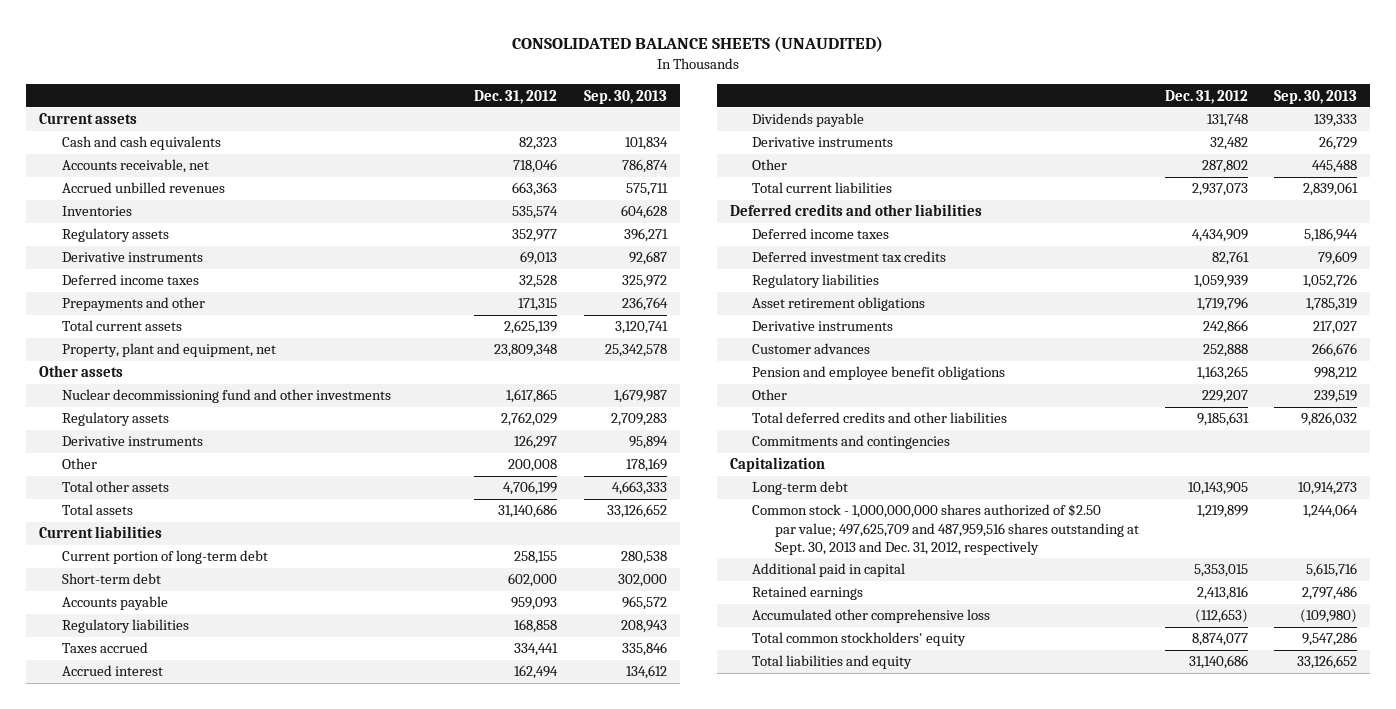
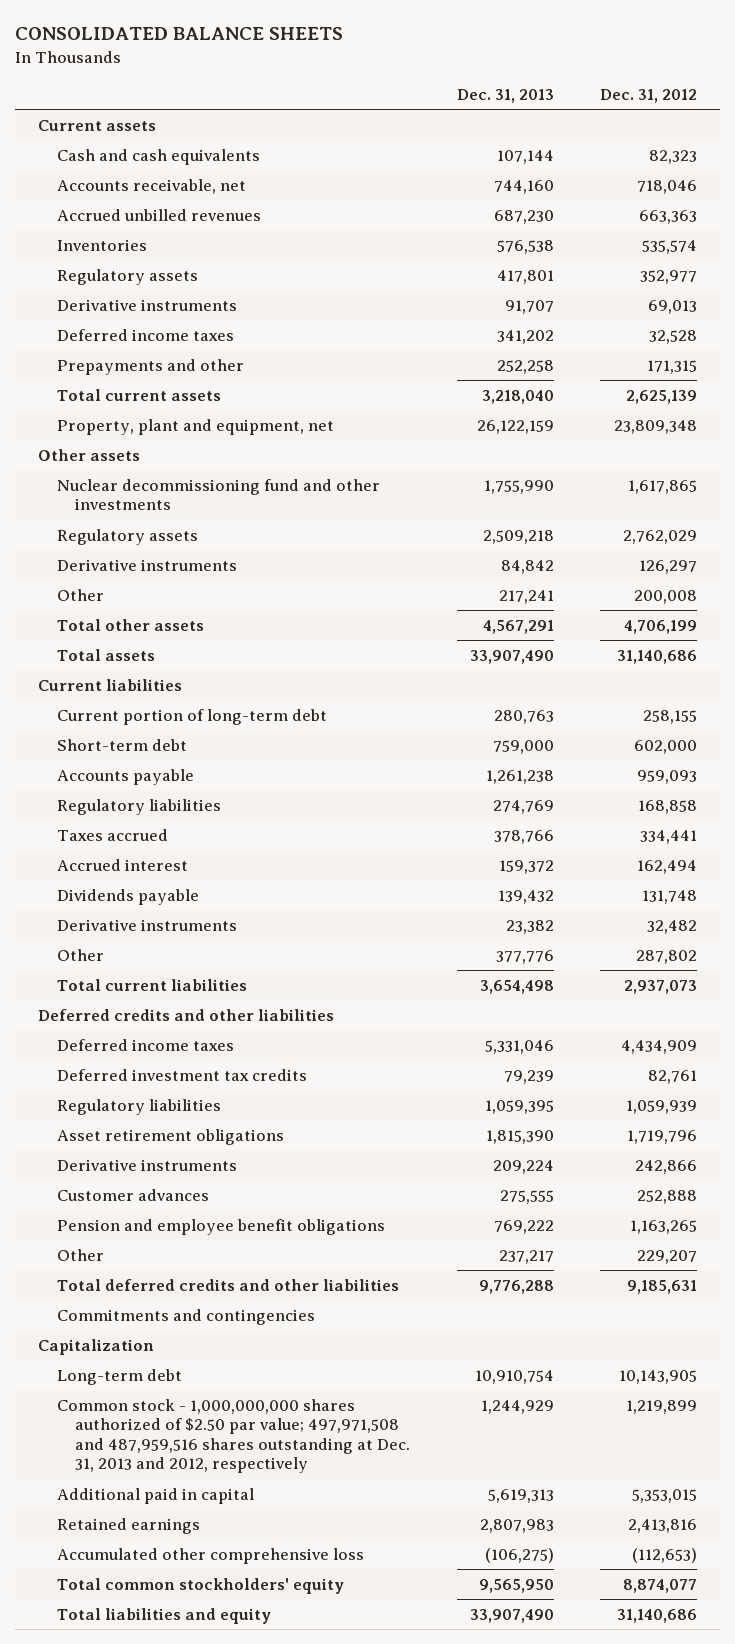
- CONSOLIDATED BALANCE SHEETS (UNAUDITED)
+ CONSOLIDATED BALANCE SHEETS
- | Dec. 31, 2012 | Sep. 30, 2013
+ | Dec. 31, 2013 | Dec. 31, 2012
- Common stock - 1,000,000,000 shares authorized of $2.50 par value; 497,625,709 and 487,959,516 shares outstanding at Sept. 30, 2013 and Dec. 31, 2012, respectively | 1,219,899 | 1,244,064
+ Common stock - 1,000,000,000 shares authorized of $2.50 par value; 497,971,508 and 487,959,516 shares outstanding at Dec. 31, 2013 and 2012, respectively | 1,244,929 | 1,219,899

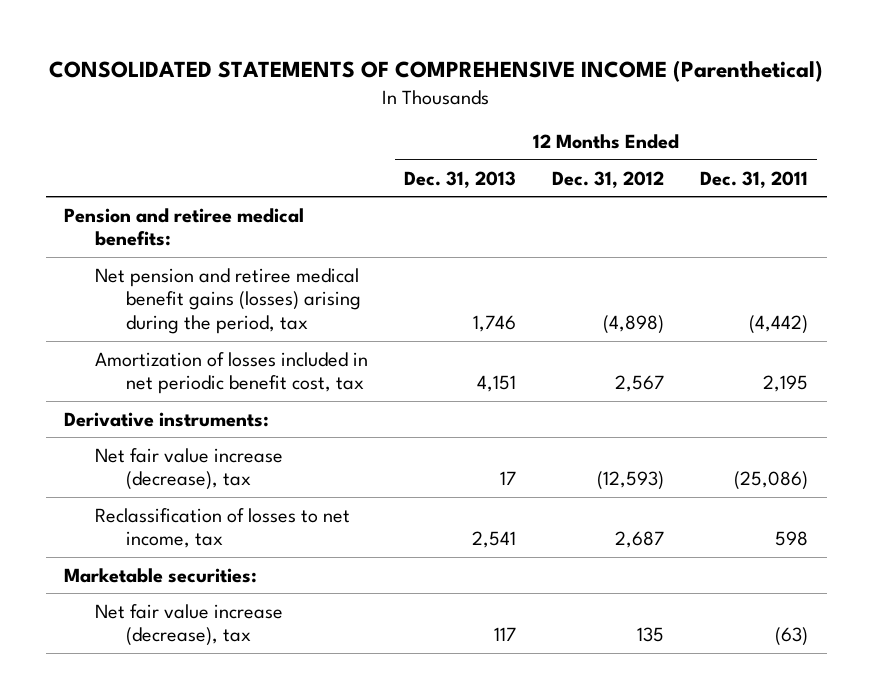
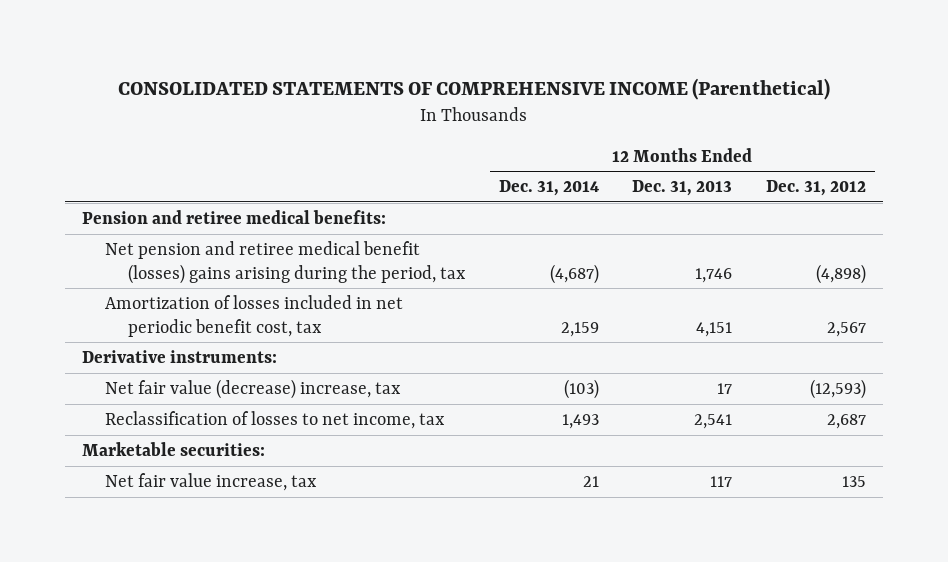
- | 12 Months Ended Dec. 31, 2013 | 12 Months Ended Dec. 31, 2012 | 12 Months Ended Dec. 31, 2011
+ | 12 Months Ended Dec. 31, 2014 | 12 Months Ended Dec. 31, 2013 | 12 Months Ended Dec. 31, 2012
- Net pension and retiree medical benefit gains (losses) arising during the period, tax | 1,746 | (4,898) | (4,442)
+ Net pension and retiree medical benefit (losses) gains arising during the period, tax | (4,687) | 1,746 | (4,898)
- Net fair value increase (decrease), tax | 17 | (12,593) | (25,086)
+ Net fair value (decrease) increase, tax | (103) | 17 | (12,593)
- Net fair value increase (decrease), tax | 117 | 135 | (63)
+ Net fair value increase, tax | 21 | 117 | 135

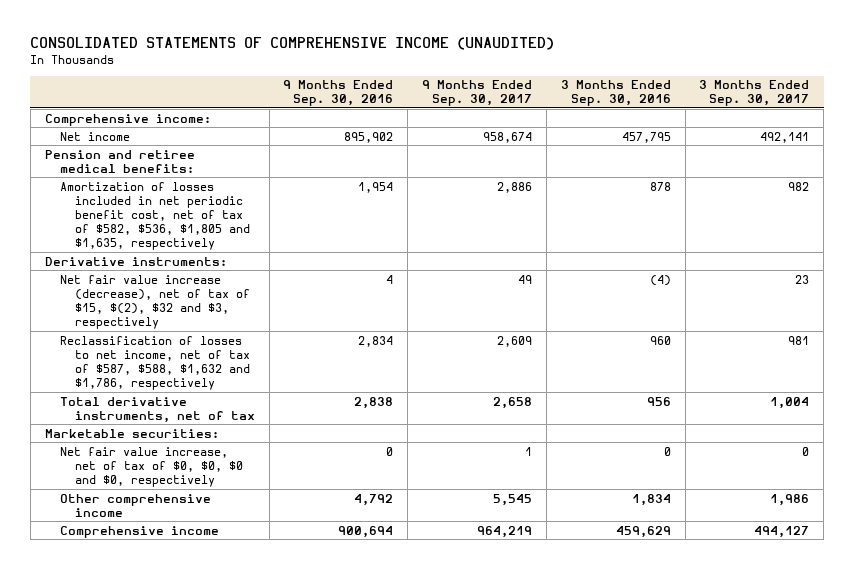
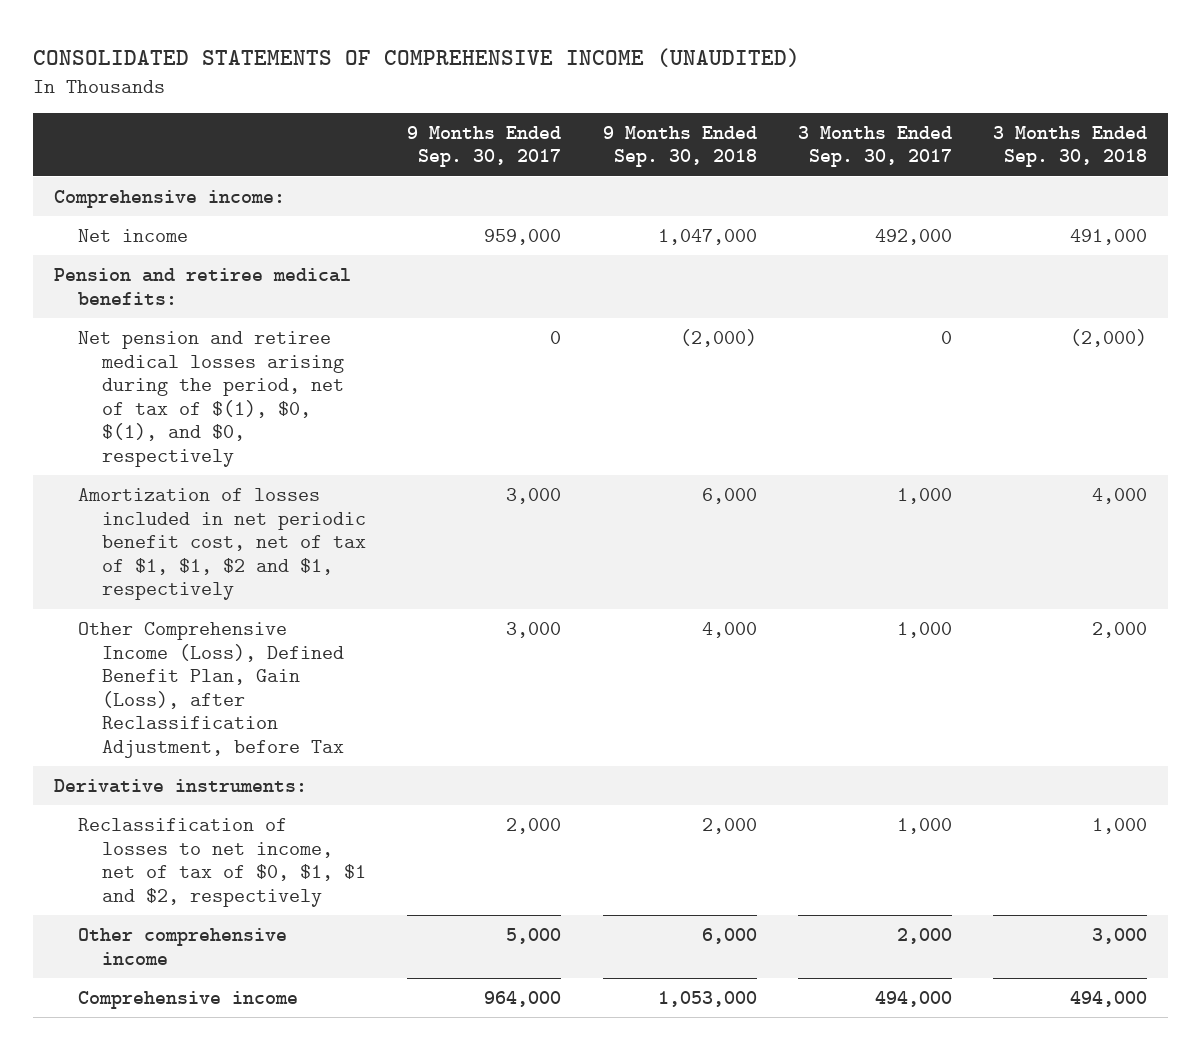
- | 9 Months Ended Sep. 30, 2016 | 9 Months Ended Sep. 30, 2017 | 3 Months Ended Sep. 30, 2016 | 3 Months Ended Sep. 30, 2017
+ | 9 Months Ended Sep. 30, 2017 | 9 Months Ended Sep. 30, 2018 | 3 Months Ended Sep. 30, 2017 | 3 Months Ended Sep. 30, 2018
- Net income | 895,902 | 958,674 | 457,795 | 492,141
+ Net income | 959,000 | 1,047,000 | 492,000 | 491,000
- Amortization of losses included in net periodic benefit cost, net of tax of $582, $536, $1,805 and $1,635, respectively | 1,954 | 2,886 | 878 | 982
+ Net pension and retiree medical losses arising during the period, net of tax of $(1), $0, $(1), and $0, respectively | 0 | (2,000) | 0 | (2,000)
+ Amortization of losses included in net periodic benefit cost, net of tax of $1, $1, $2 and $1, respectively | 3,000 | 6,000 | 1,000 | 4,000
+ Other Comprehensive Income (Loss), Defined Benefit Plan, Gain (Loss), after Reclassification Adjustment, before Tax | 3,000 | 4,000 | 1,000 | 2,000
- Net fair value increase (decrease), net of tax of $15, $(2), $32 and $3, respectively | 4 | 49 | (4) | 23
- Reclassification of losses to net income, net of tax of $587, $588, $1,632 and $1,786, respectively | 2,834 | 2,609 | 960 | 981
- Total derivative instruments, net of tax | 2,838 | 2,658 | 956 | 1,004
- Marketable securities:
- Net fair value increase, net of tax of $0, $0, $0 and $0, respectively | 0 | 1 | 0 | 0
- Other comprehensive income | 4,792 | 5,545 | 1,834 | 1,986
- Comprehensive income | 900,694 | 964,219 | 459,629 | 494,127
+ Reclassification of losses to net income, net of tax of $0, $1, $1 and $2, respectively | 2,000 | 2,000 | 1,000 | 1,000
+ Other comprehensive income | 5,000 | 6,000 | 2,000 | 3,000
+ Comprehensive income | 964,000 | 1,053,000 | 494,000 | 494,000

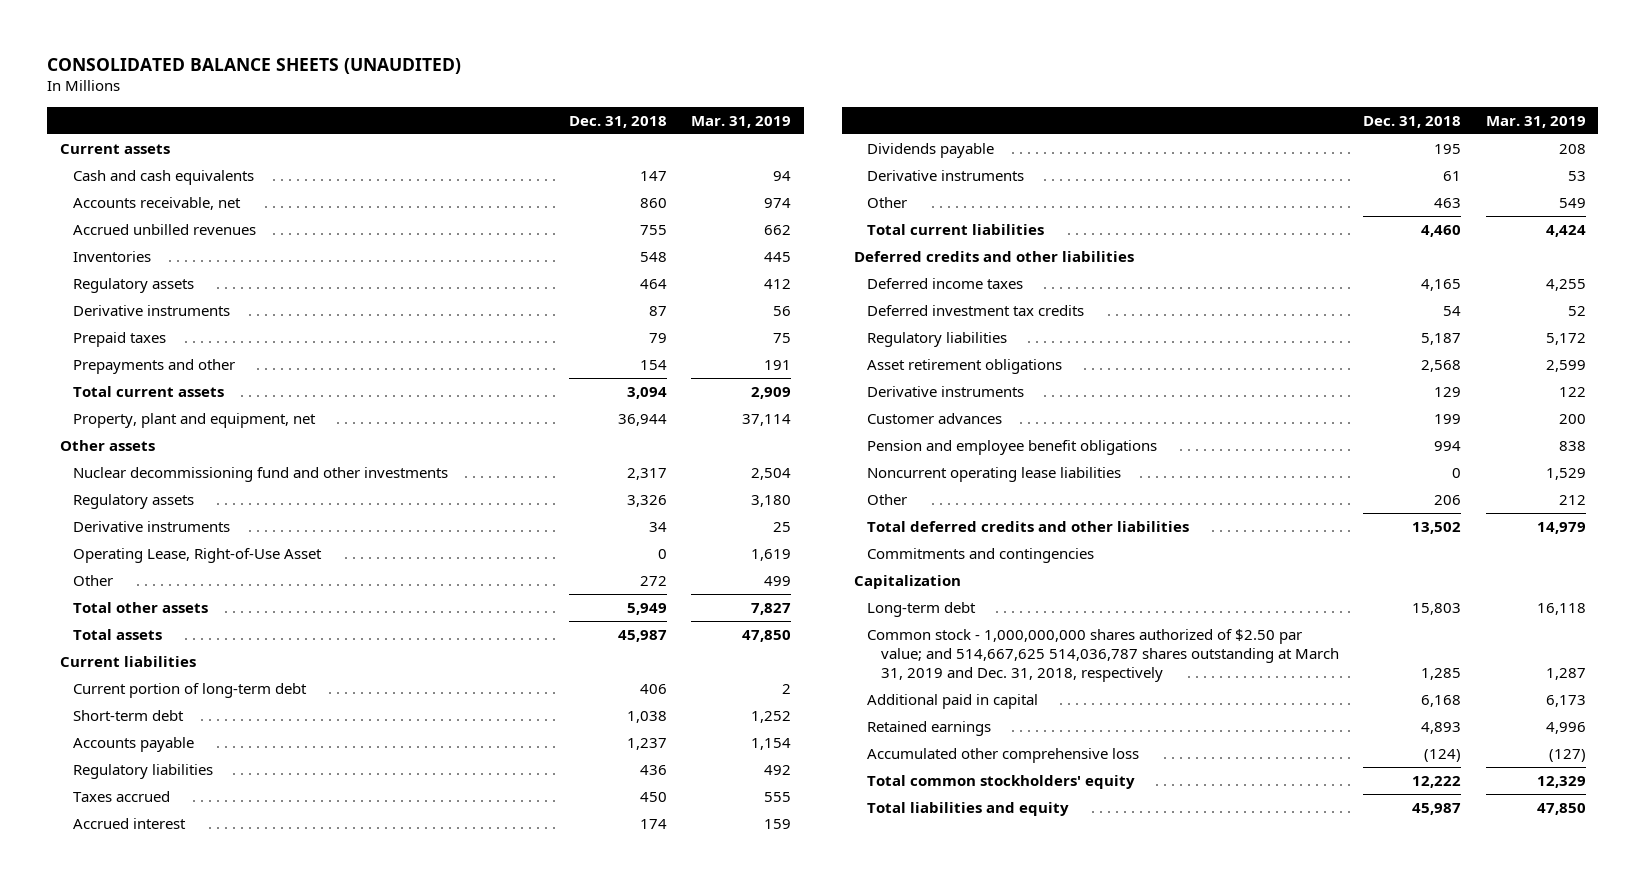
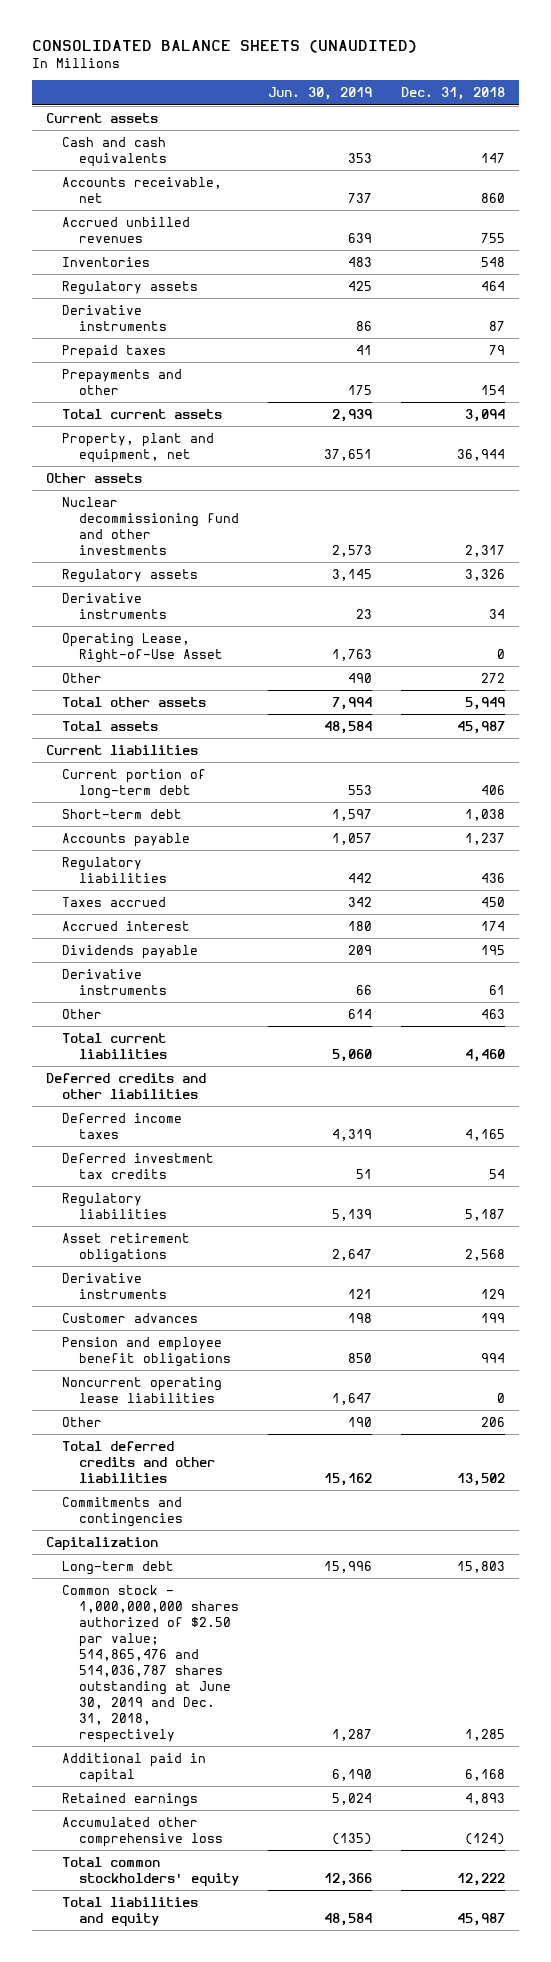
- | Dec. 31, 2018 | Mar. 31, 2019
+ | Jun. 30, 2019 | Dec. 31, 2018
- Common stock - 1,000,000,000 shares authorized of $2.50 par value; and 514,667,625 514,036,787 shares outstanding at March 31, 2019 and Dec. 31, 2018, respectively | 1,285 | 1,287
+ Common stock - 1,000,000,000 shares authorized of $2.50 par value; 514,865,476 and 514,036,787 shares outstanding at June 30, 2019 and Dec. 31, 2018, respectively | 1,287 | 1,285

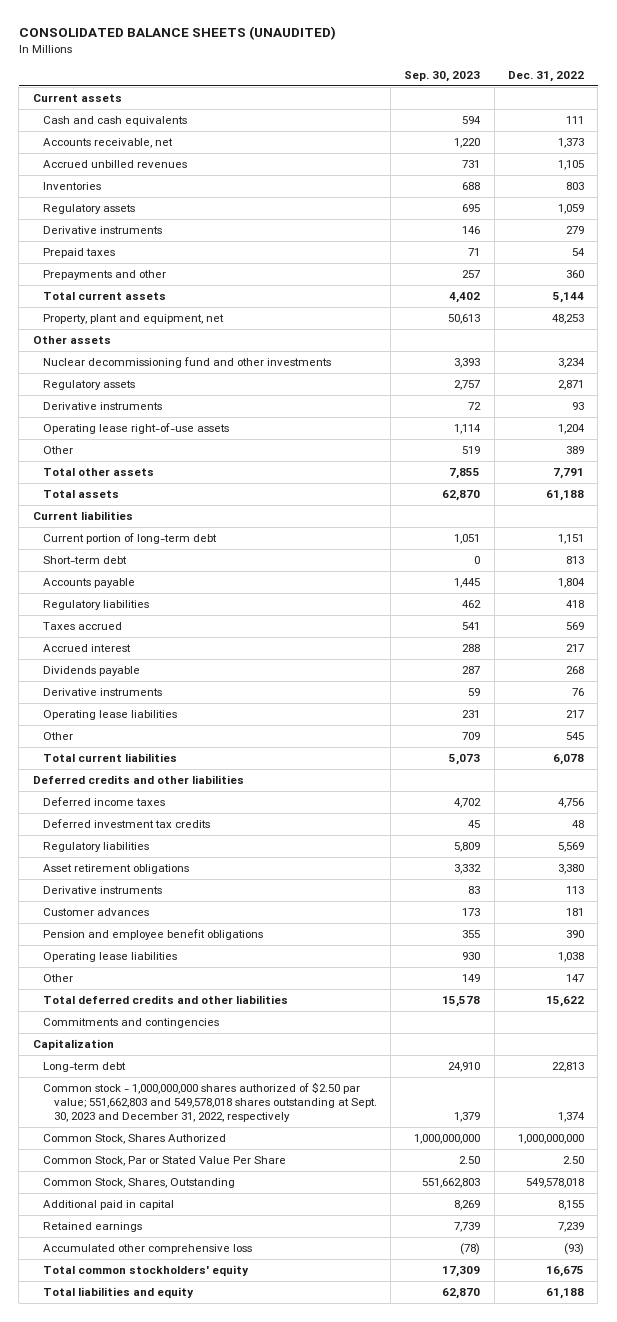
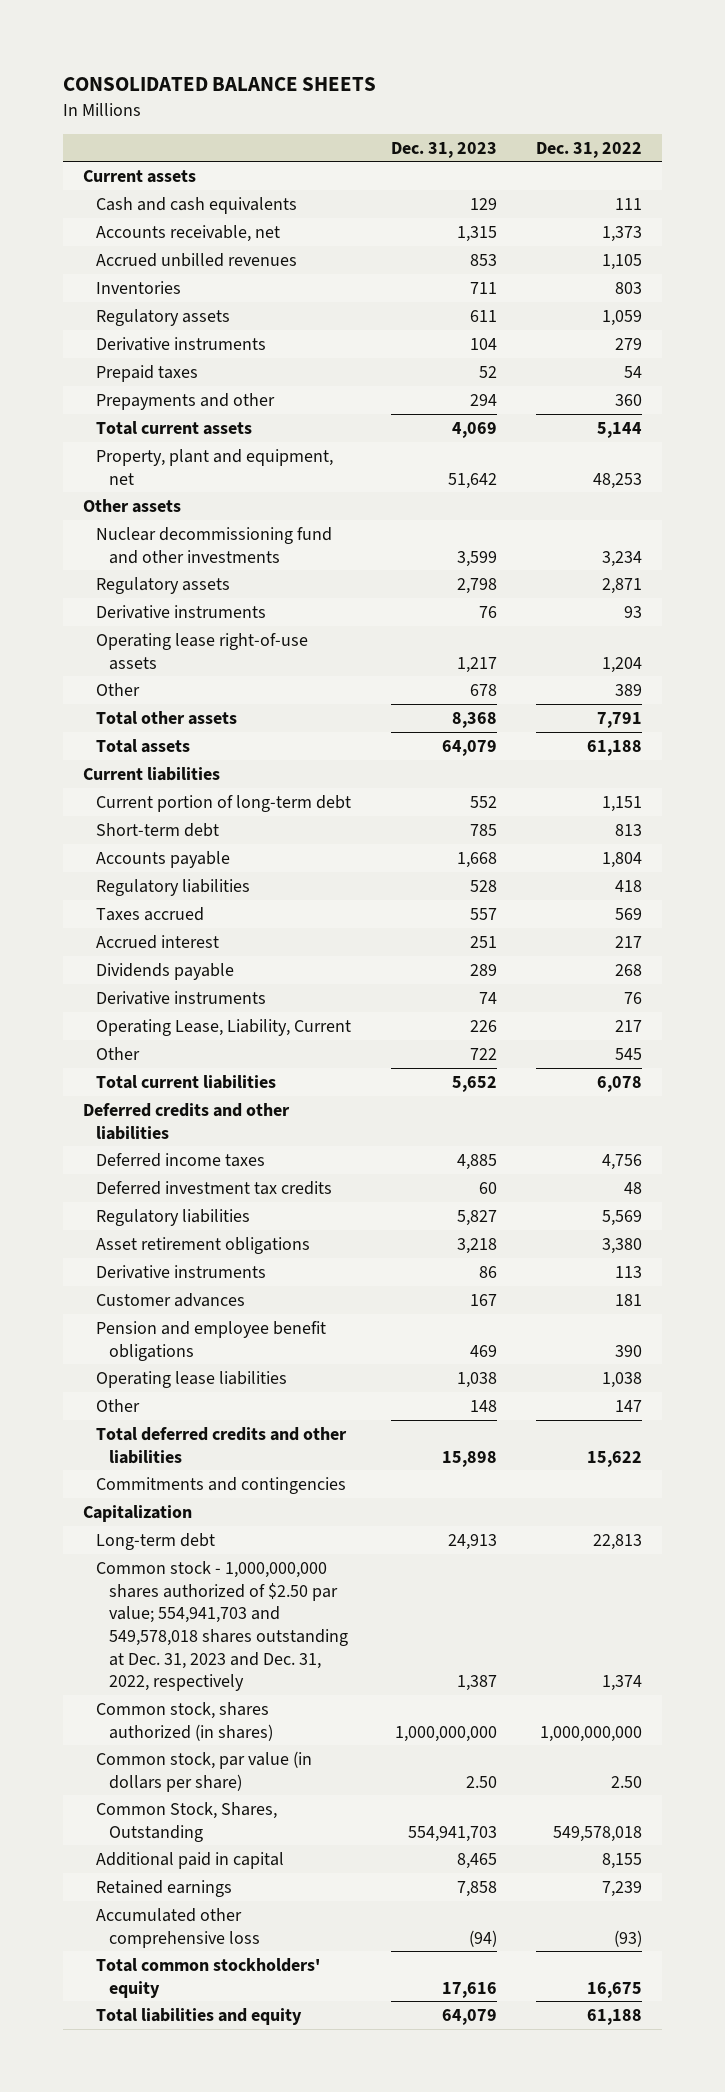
- CONSOLIDATED BALANCE SHEETS (UNAUDITED)
+ CONSOLIDATED BALANCE SHEETS
- | Sep. 30, 2023 | Dec. 31, 2022
+ | Dec. 31, 2023 | Dec. 31, 2022
- Operating lease liabilities | 231 | 217
+ Operating Lease, Liability, Current | 226 | 217
- Common stock - 1,000,000,000 shares authorized of $2.50 par value; 551,662,803 and 549,578,018 shares outstanding at Sept. 30, 2023 and December 31, 2022, respectively | 1,379 | 1,374
- Common Stock, Shares Authorized | 1,000,000,000 | 1,000,000,000
- Common Stock, Par or Stated Value Per Share | 2.50 | 2.50
+ Common stock - 1,000,000,000 shares authorized of $2.50 par value; 554,941,703 and 549,578,018 shares outstanding at Dec. 31, 2023 and Dec. 31, 2022, respectively | 1,387 | 1,374
+ Common stock, shares authorized (in shares) | 1,000,000,000 | 1,000,000,000
+ Common stock, par value (in dollars per share) | 2.50 | 2.50

